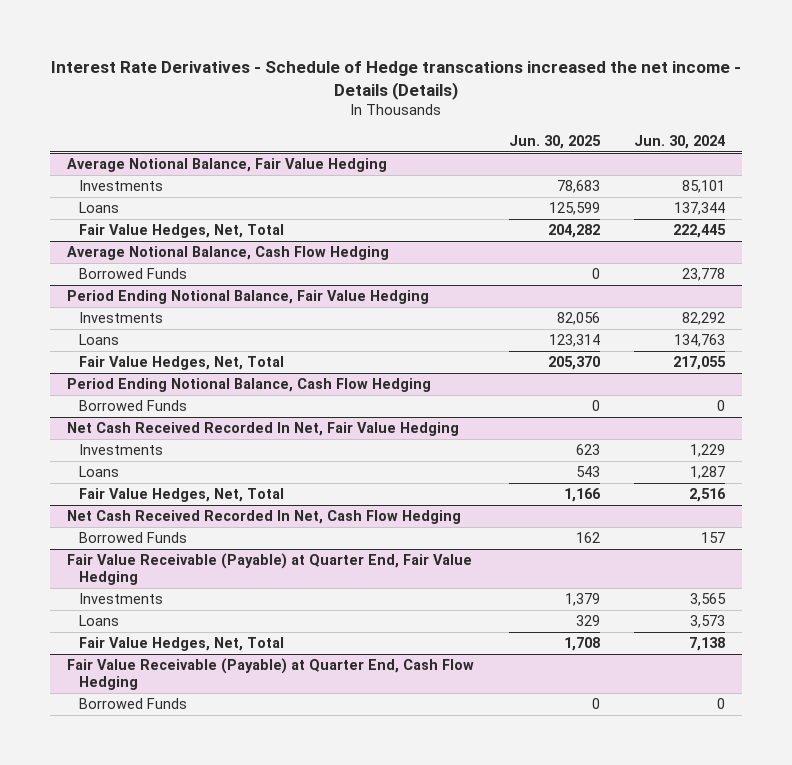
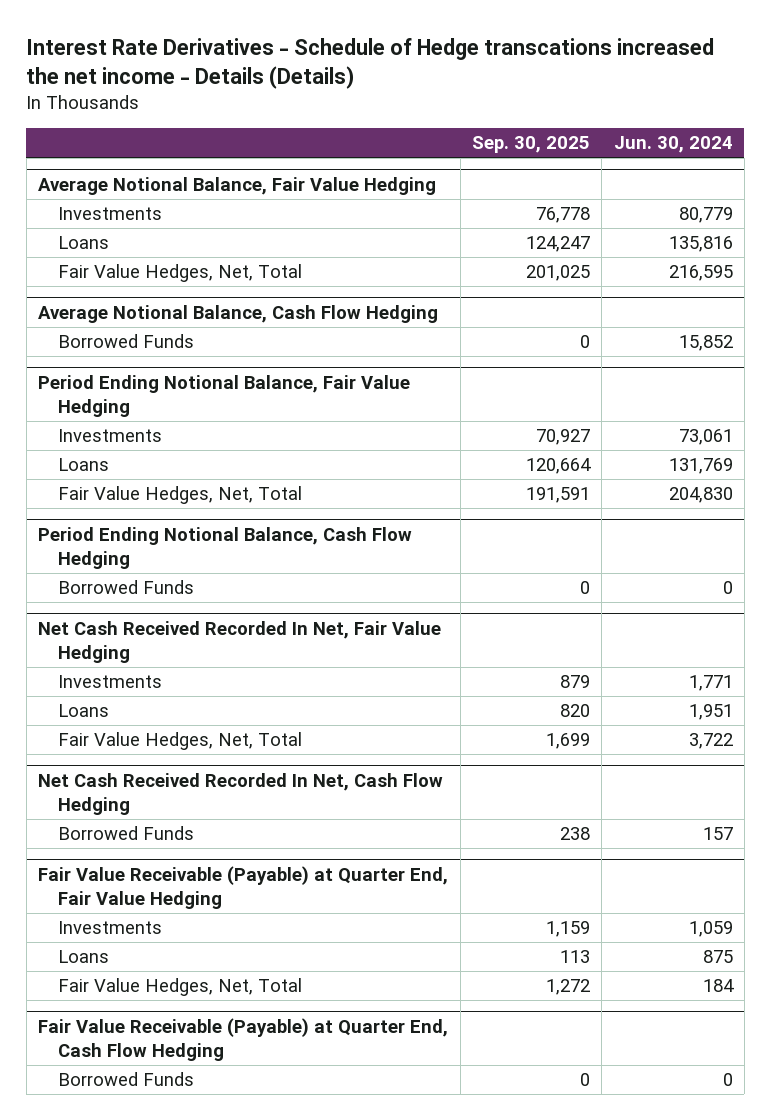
- | Jun. 30, 2025 | Jun. 30, 2024
+ | Sep. 30, 2025 | Jun. 30, 2024
@ Average Notional Balance, Fair Value Hedging
- Investments | 78,683 | 85,101
- Loans | 125,599 | 137,344
- Fair Value Hedges, Net, Total | 204,282 | 222,445
+ Investments | 76,778 | 80,779
+ Loans | 124,247 | 135,816
+ Fair Value Hedges, Net, Total | 201,025 | 216,595
@ Average Notional Balance, Cash Flow Hedging
- Borrowed Funds | 0 | 23,778
+ Borrowed Funds | 0 | 15,852
@ Period Ending Notional Balance, Fair Value Hedging
- Investments | 82,056 | 82,292
- Loans | 123,314 | 134,763
- Fair Value Hedges, Net, Total | 205,370 | 217,055
+ Investments | 70,927 | 73,061
+ Loans | 120,664 | 131,769
+ Fair Value Hedges, Net, Total | 191,591 | 204,830
@ Net Cash Received Recorded In Net, Fair Value Hedging
- Investments | 623 | 1,229
- Loans | 543 | 1,287
- Fair Value Hedges, Net, Total | 1,166 | 2,516
+ Investments | 879 | 1,771
+ Loans | 820 | 1,951
+ Fair Value Hedges, Net, Total | 1,699 | 3,722
@ Fair Value Receivable (Payable) at Quarter End, Fair Value Hedging
- Investments | 1,379 | 3,565
- Loans | 329 | 3,573
- Fair Value Hedges, Net, Total | 1,708 | 7,138
+ Investments | 1,159 | 1,059
+ Loans | 113 | 875
+ Fair Value Hedges, Net, Total | 1,272 | 184

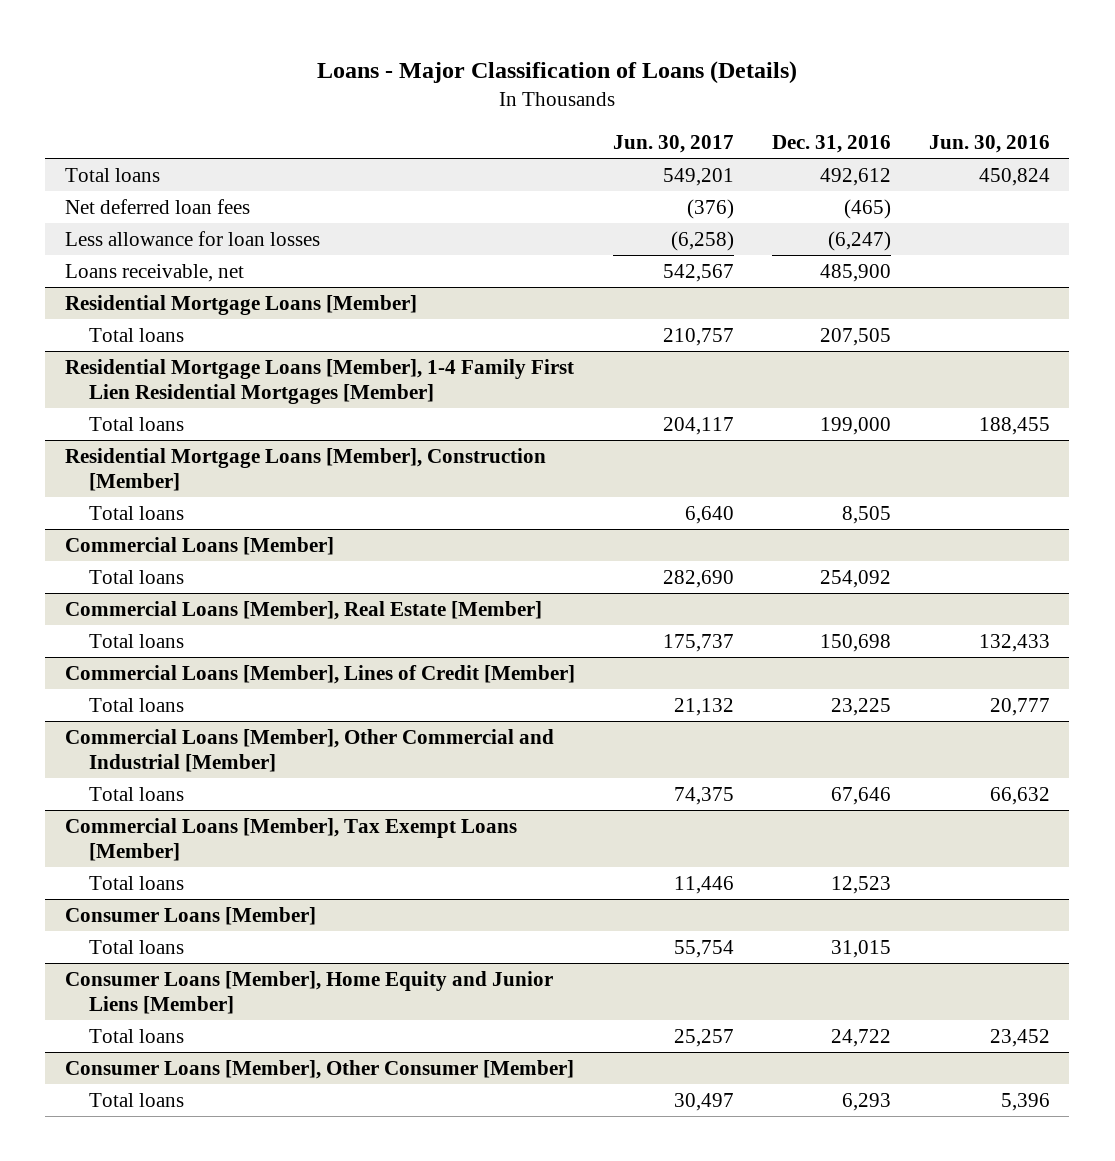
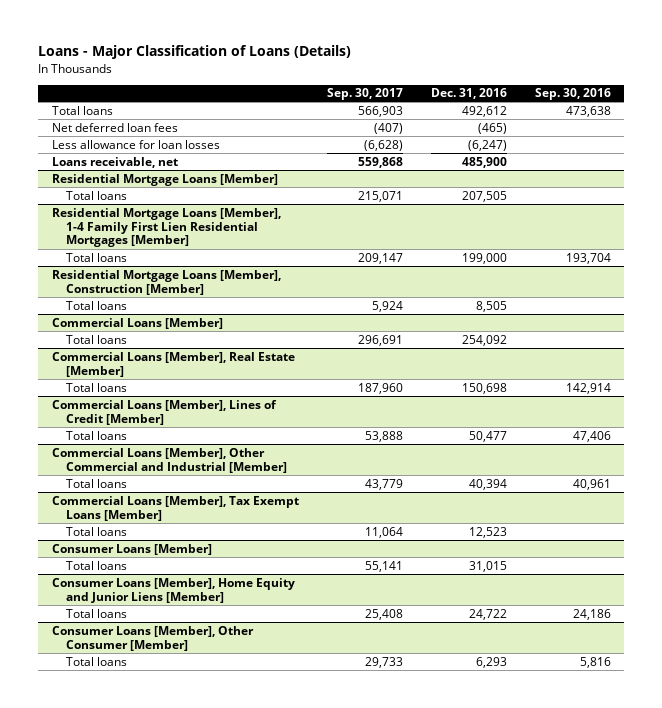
- | Jun. 30, 2017 | Dec. 31, 2016 | Jun. 30, 2016
+ | Sep. 30, 2017 | Dec. 31, 2016 | Sep. 30, 2016
@ Commercial Loans [Member], Lines of Credit [Member]
- Total loans | 21,132 | 23,225 | 20,777
+ Total loans | 53,888 | 50,477 | 47,406
@ Commercial Loans [Member], Other Commercial and Industrial [Member]
- Total loans | 74,375 | 67,646 | 66,632
+ Total loans | 43,779 | 40,394 | 40,961

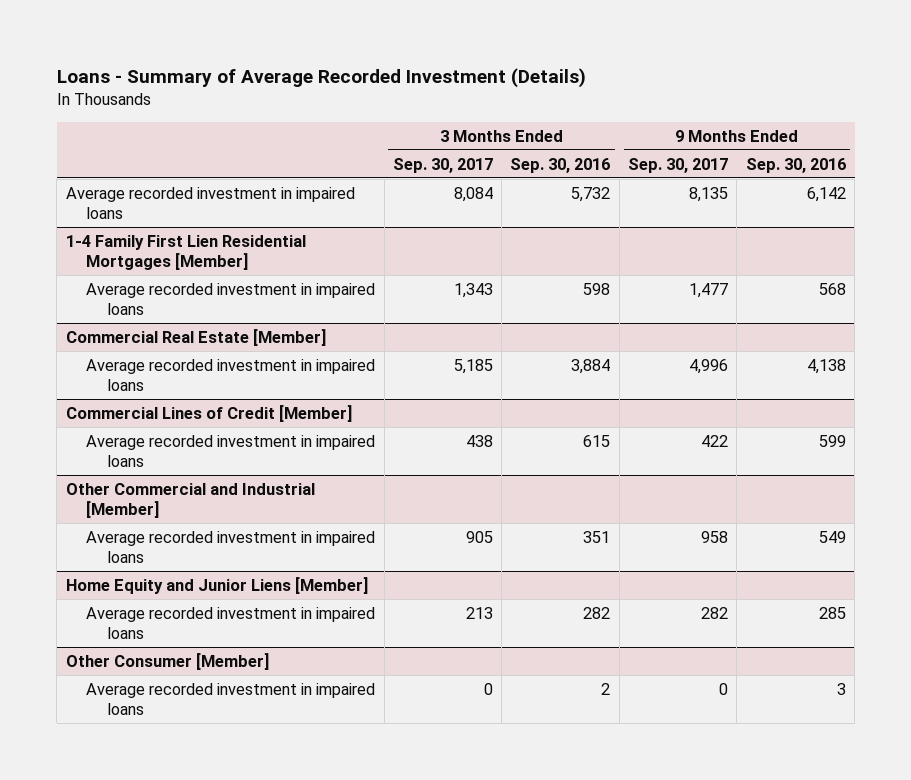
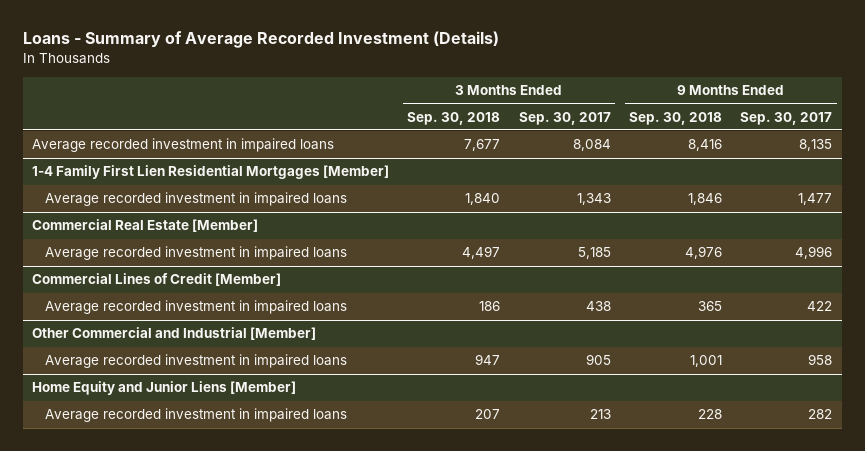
- | 3 Months Ended Sep. 30, 2017 | 3 Months Ended Sep. 30, 2016 | 9 Months Ended Sep. 30, 2017 | 9 Months Ended Sep. 30, 2016
+ | 3 Months Ended Sep. 30, 2018 | 3 Months Ended Sep. 30, 2017 | 9 Months Ended Sep. 30, 2018 | 9 Months Ended Sep. 30, 2017
- Other Consumer [Member]
- Average recorded investment in impaired loans | 0 | 2 | 0 | 3

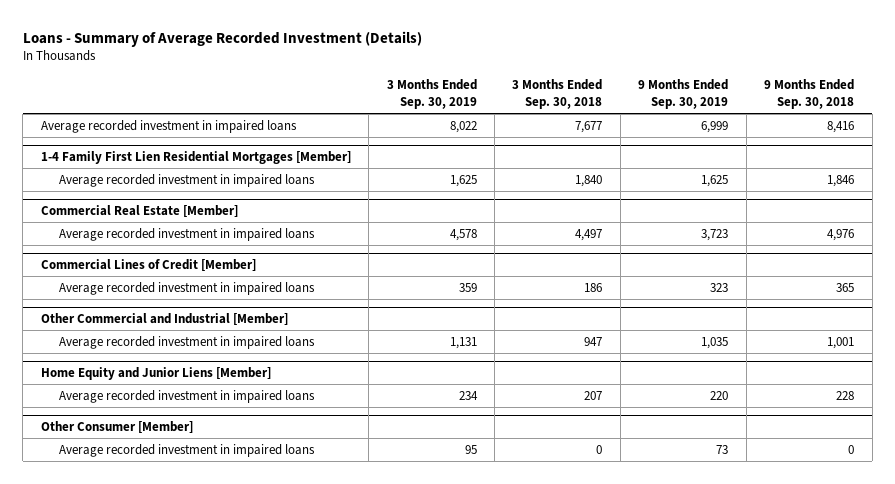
- | 3 Months Ended Sep. 30, 2018 | 3 Months Ended Sep. 30, 2017 | 9 Months Ended Sep. 30, 2018 | 9 Months Ended Sep. 30, 2017
+ | 3 Months Ended Sep. 30, 2019 | 3 Months Ended Sep. 30, 2018 | 9 Months Ended Sep. 30, 2019 | 9 Months Ended Sep. 30, 2018
+ Other Consumer [Member]
+ Average recorded investment in impaired loans | 95 | 0 | 73 | 0

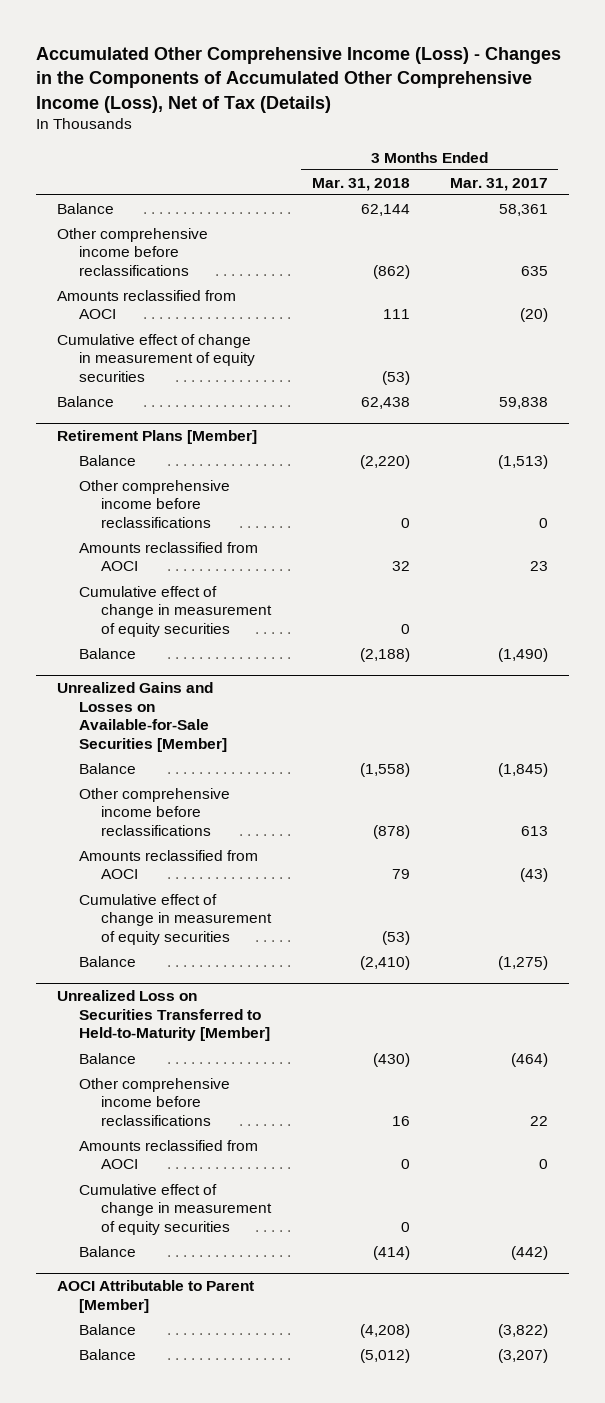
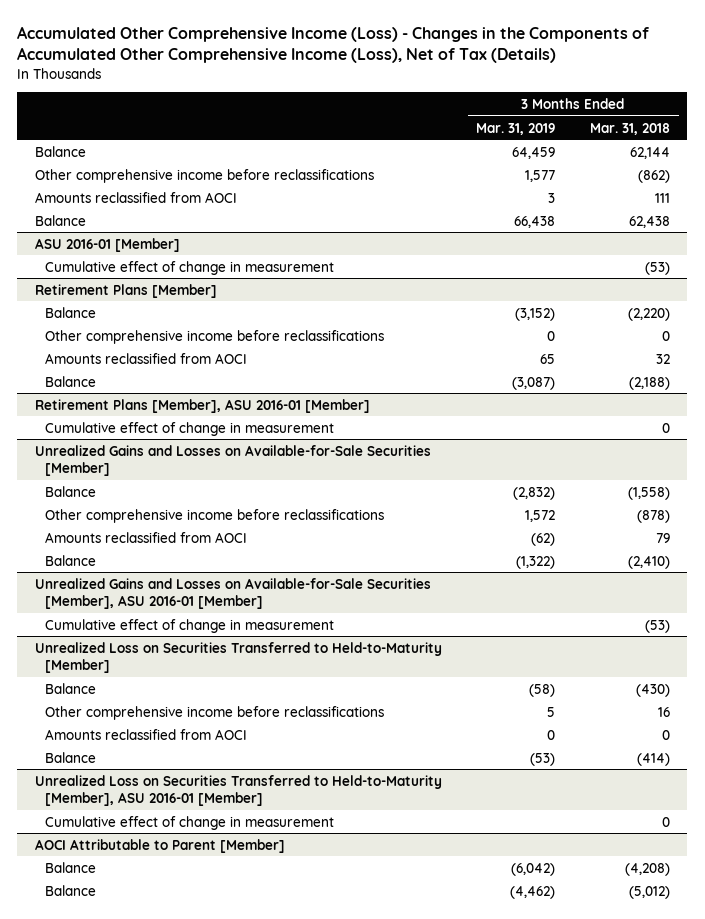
- | 3 Months Ended Mar. 31, 2018 | 3 Months Ended Mar. 31, 2017
+ | 3 Months Ended Mar. 31, 2019 | 3 Months Ended Mar. 31, 2018
- Cumulative effect of change in measurement of equity securities | (53) |
+ ASU 2016-01 [Member]
+ Cumulative effect of change in measurement | | (53)
@ Retirement Plans [Member]
- Cumulative effect of change in measurement of equity securities | 0 |
+ Retirement Plans [Member], ASU 2016-01 [Member]
+ Cumulative effect of change in measurement | | 0
@ Unrealized Gains and Losses on Available-for-Sale Securities [Member]
- Cumulative effect of change in measurement of equity securities | (53) |
+ Unrealized Gains and Losses on Available-for-Sale Securities [Member], ASU 2016-01 [Member]
+ Cumulative effect of change in measurement | | (53)
@ Unrealized Loss on Securities Transferred to Held-to-Maturity [Member]
- Cumulative effect of change in measurement of equity securities | 0 |
+ Unrealized Loss on Securities Transferred to Held-to-Maturity [Member], ASU 2016-01 [Member]
+ Cumulative effect of change in measurement | | 0

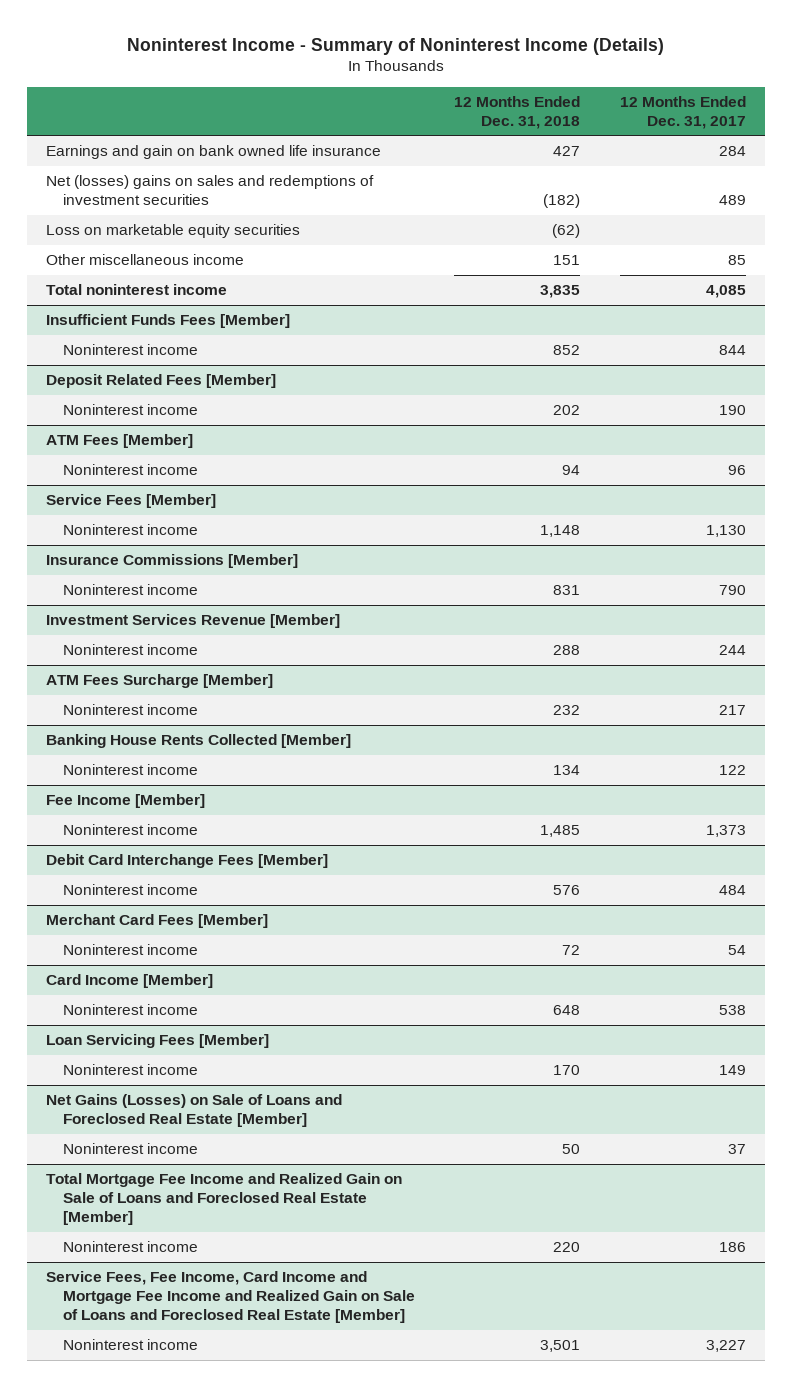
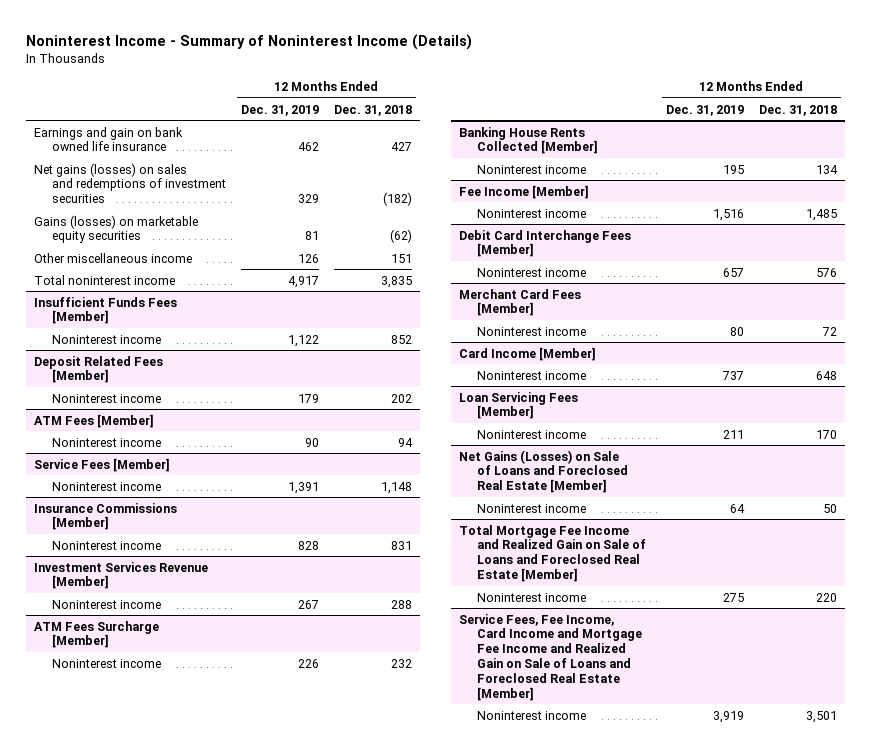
- | 12 Months Ended Dec. 31, 2018 | 12 Months Ended Dec. 31, 2017
+ | 12 Months Ended Dec. 31, 2019 | 12 Months Ended Dec. 31, 2018
- Net (losses) gains on sales and redemptions of investment securities | (182) | 489
- Loss on marketable equity securities | (62) |
+ Net gains (losses) on sales and redemptions of investment securities | 329 | (182)
+ Gains (losses) on marketable equity securities | 81 | (62)

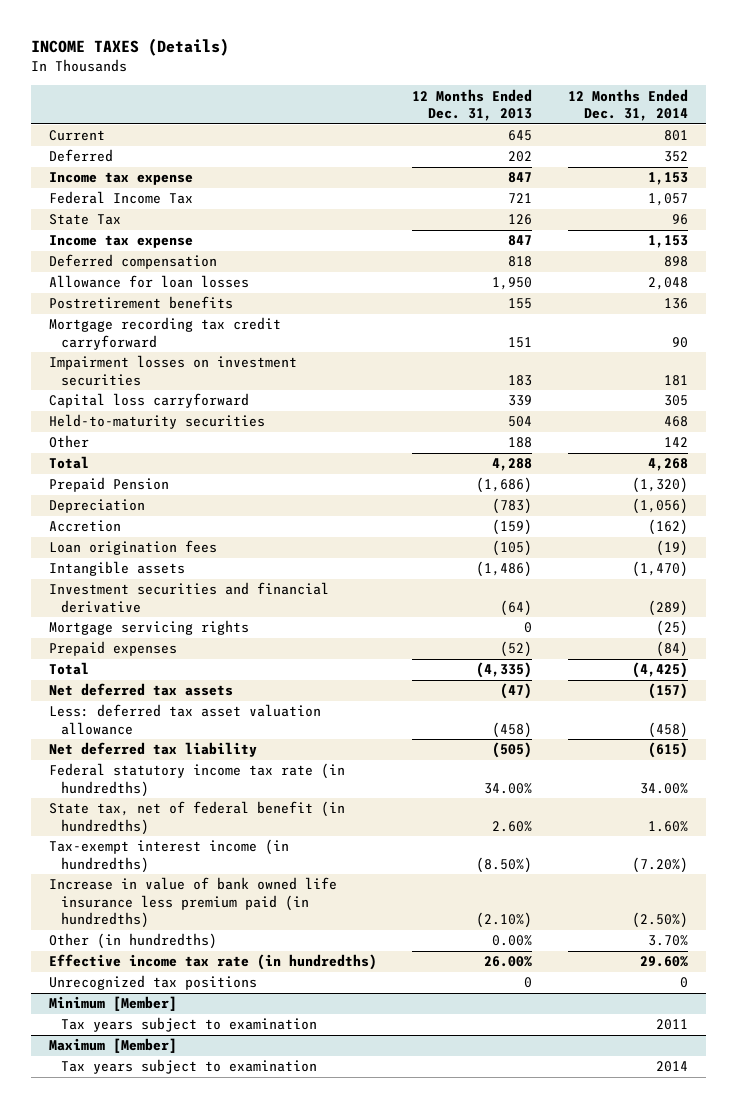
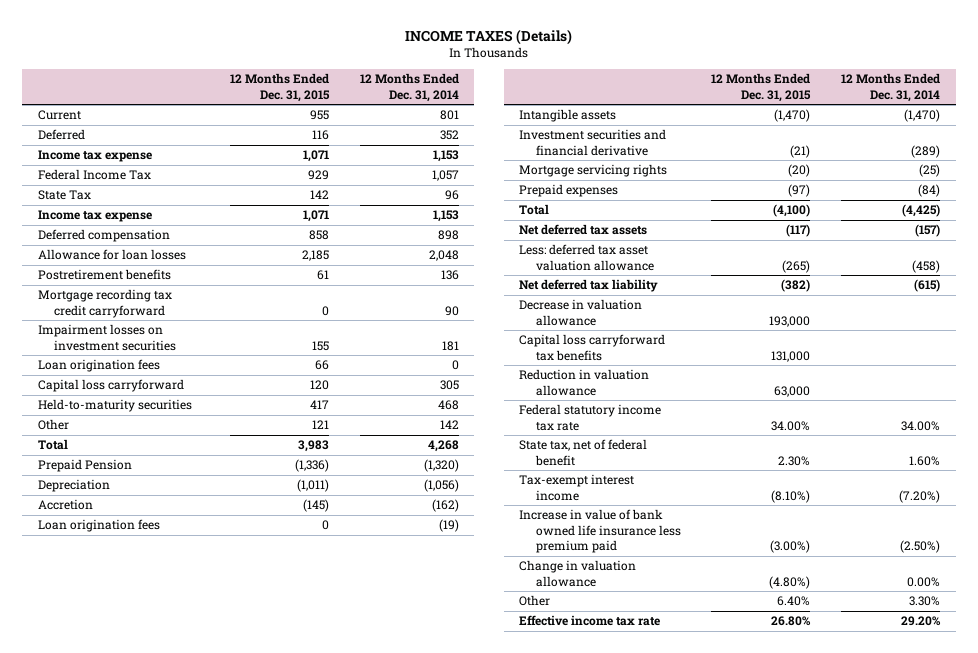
- | 12 Months Ended Dec. 31, 2013 | 12 Months Ended Dec. 31, 2014
+ | 12 Months Ended Dec. 31, 2015 | 12 Months Ended Dec. 31, 2014
+ Loan origination fees | 66 | 0
- Federal statutory income tax rate (in hundredths) | 34.00% | 34.00%
- State tax, net of federal benefit (in hundredths) | 2.60% | 1.60%
- Tax-exempt interest income (in hundredths) | (8.50%) | (7.20%)
- Increase in value of bank owned life insurance less premium paid (in hundredths) | (2.10%) | (2.50%)
- Other (in hundredths) | 0.00% | 3.70%
- Effective income tax rate (in hundredths) | 26.00% | 29.60%
- Unrecognized tax positions | 0 | 0
- Minimum [Member]
- Tax years subject to examination | | 2011
- Maximum [Member]
- Tax years subject to examination | | 2014
+ Decrease in valuation allowance | 193,000 |
+ Capital loss carryforward tax benefits | 131,000 |
+ Reduction in valuation allowance | 63,000 |
+ Federal statutory income tax rate | 34.00% | 34.00%
+ State tax, net of federal benefit | 2.30% | 1.60%
+ Tax-exempt interest income | (8.10%) | (7.20%)
+ Increase in value of bank owned life insurance less premium paid | (3.00%) | (2.50%)
+ Change in valuation allowance | (4.80%) | 0.00%
+ Other | 6.40% | 3.30%
+ Effective income tax rate | 26.80% | 29.20%

